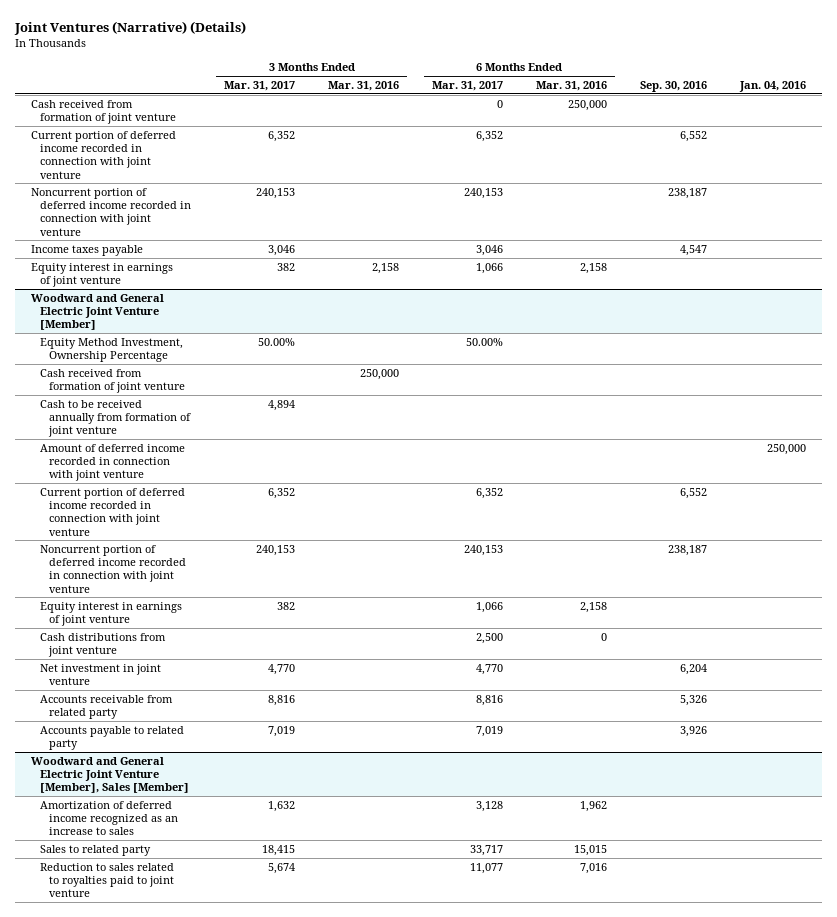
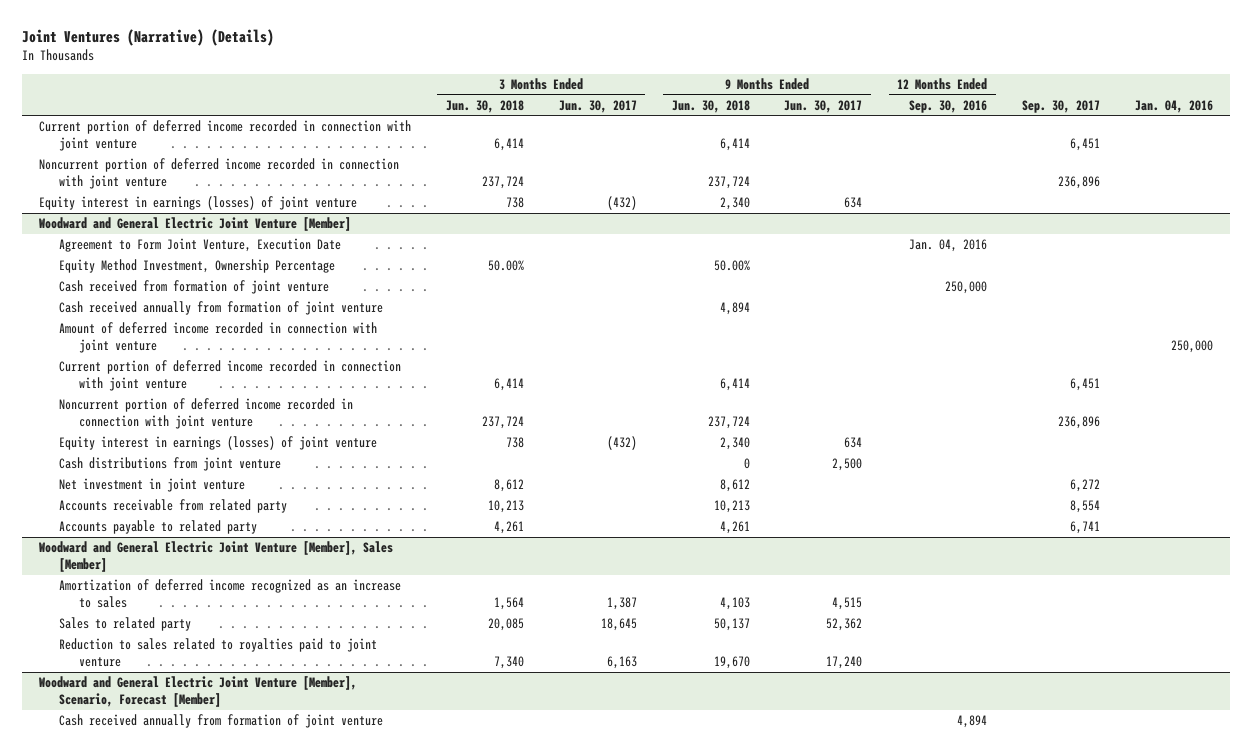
- | 3 Months Ended Mar. 31, 2017 | 3 Months Ended Mar. 31, 2016 | 6 Months Ended Mar. 31, 2017 | 6 Months Ended Mar. 31, 2016 | Sep. 30, 2016 | Jan. 04, 2016
+ | 3 Months Ended Jun. 30, 2018 | 3 Months Ended Jun. 30, 2017 | 9 Months Ended Jun. 30, 2018 | 9 Months Ended Jun. 30, 2017 | 12 Months Ended Sep. 30, 2016 | Sep. 30, 2017 | Jan. 04, 2016
- Cash received from formation of joint venture | | | 0 | 250,000 | |
- Income taxes payable | 3,046 | | 3,046 | | 4,547 |
- Equity interest in earnings of joint venture | 382 | 2,158 | 1,066 | 2,158 | |
+ Equity interest in earnings (losses) of joint venture | 738 | (432) | 2,340 | 634 | | |
@ Woodward and General Electric Joint Venture [Member]
+ Agreement to Form Joint Venture, Execution Date | | | | | Jan. 04, 2016 | |
- Cash to be received annually from formation of joint venture | 4,894 | | | | |
+ Cash received annually from formation of joint venture | | | 4,894 | | | |
- Equity interest in earnings of joint venture | 382 | | 1,066 | 2,158 | |
+ Equity interest in earnings (losses) of joint venture | 738 | (432) | 2,340 | 634 | | |
+ Woodward and General Electric Joint Venture [Member], Scenario, Forecast [Member]
+ Cash received annually from formation of joint venture | | | | | 4,894 | |

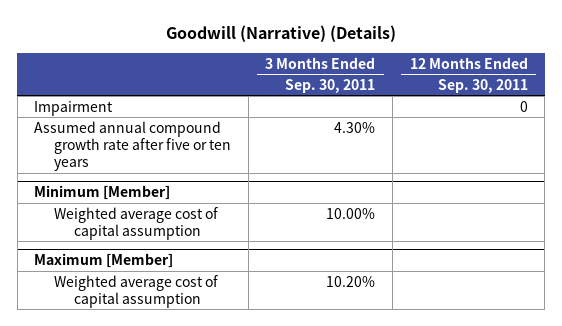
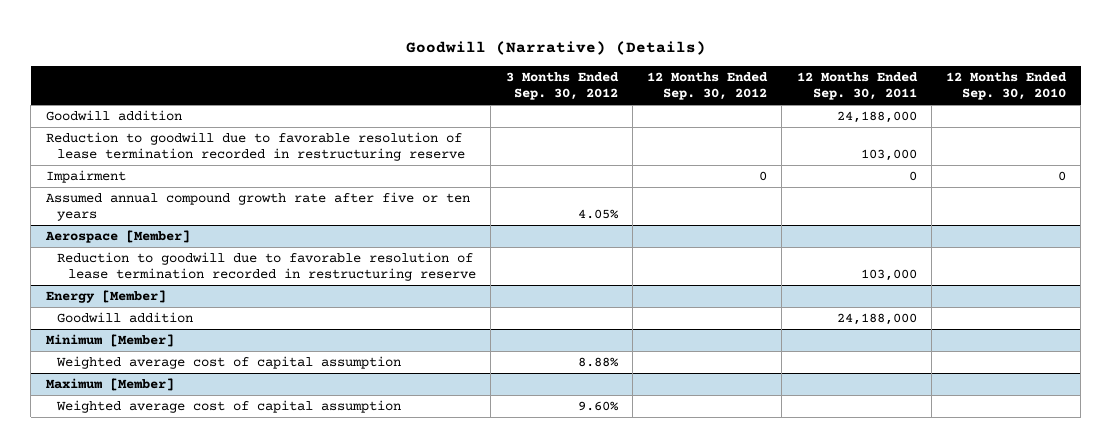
- | 3 Months Ended Sep. 30, 2011 | 12 Months Ended Sep. 30, 2011
+ | 3 Months Ended Sep. 30, 2012 | 12 Months Ended Sep. 30, 2012 | 12 Months Ended Sep. 30, 2011 | 12 Months Ended Sep. 30, 2010
+ Goodwill addition | | | 24,188,000 |
+ Reduction to goodwill due to favorable resolution of lease termination recorded in restructuring reserve | | | 103,000 |
+ Aerospace [Member]
+ Reduction to goodwill due to favorable resolution of lease termination recorded in restructuring reserve | | | 103,000 |
+ Energy [Member]
+ Goodwill addition | | | 24,188,000 |

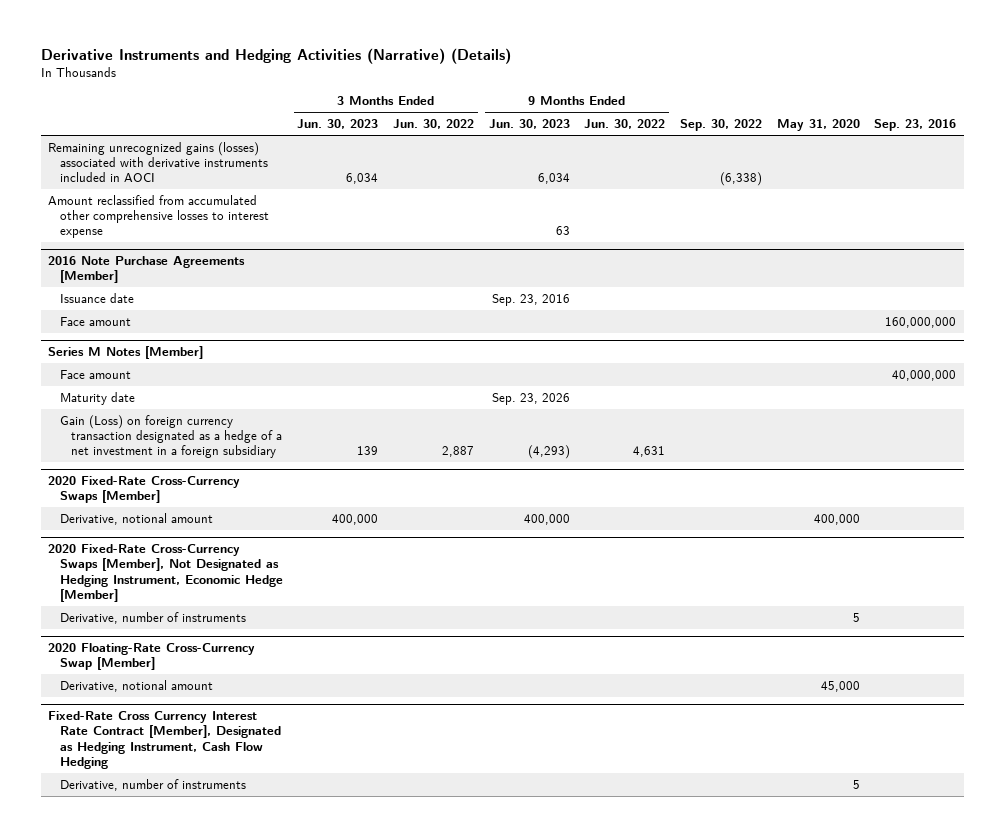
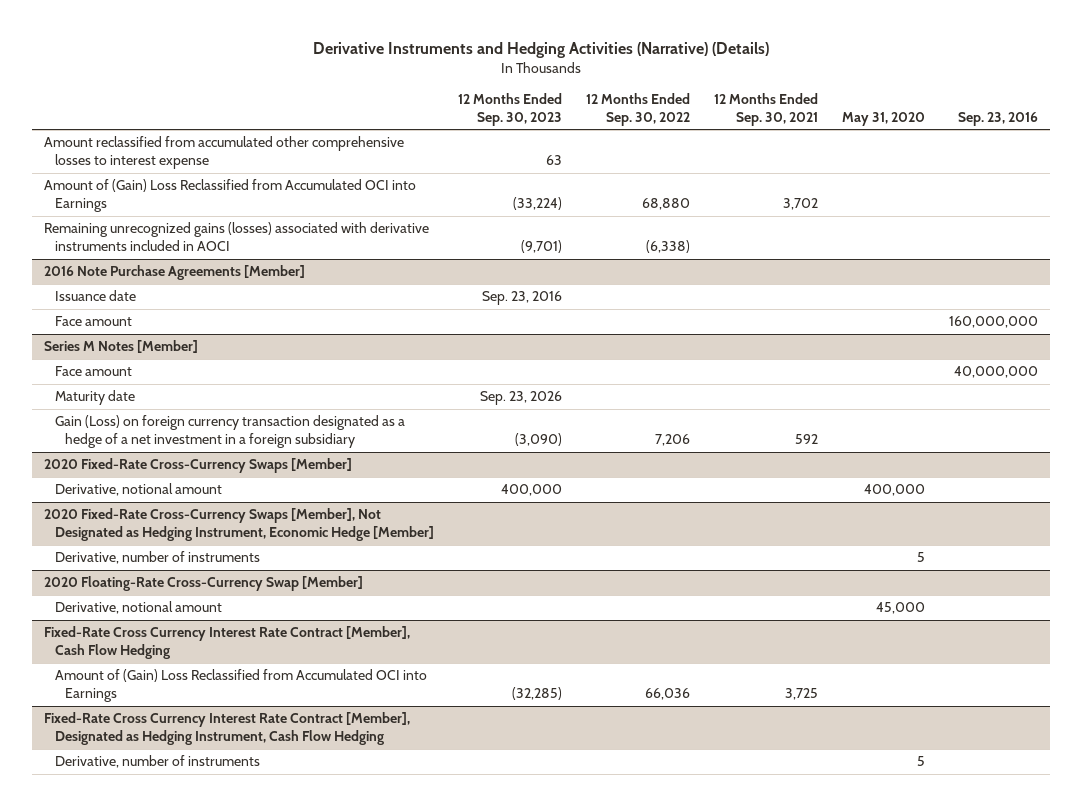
- | 3 Months Ended Jun. 30, 2023 | 3 Months Ended Jun. 30, 2022 | 9 Months Ended Jun. 30, 2023 | 9 Months Ended Jun. 30, 2022 | Sep. 30, 2022 | May 31, 2020 | Sep. 23, 2016
+ | 12 Months Ended Sep. 30, 2023 | 12 Months Ended Sep. 30, 2022 | 12 Months Ended Sep. 30, 2021 | May 31, 2020 | Sep. 23, 2016
+ Amount of (Gain) Loss Reclassified from Accumulated OCI into Earnings | (33,224) | 68,880 | 3,702 | |
moved down: Remaining unrecognized gains (losses) associated with derivative instruments included in AOCI | (9,701) | (6,338) | | |
+ Fixed-Rate Cross Currency Interest Rate Contract [Member], Cash Flow Hedging
+ Amount of (Gain) Loss Reclassified from Accumulated OCI into Earnings | (32,285) | 66,036 | 3,725 | |

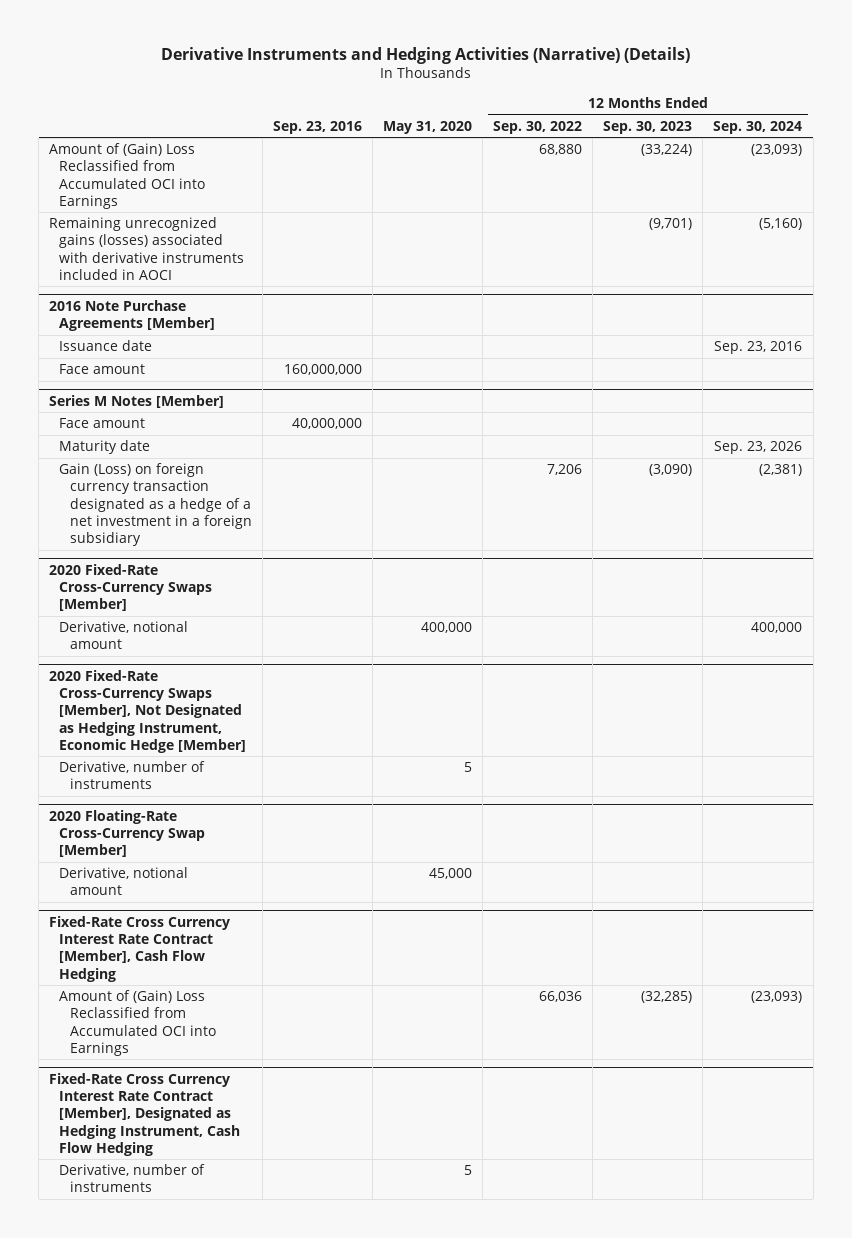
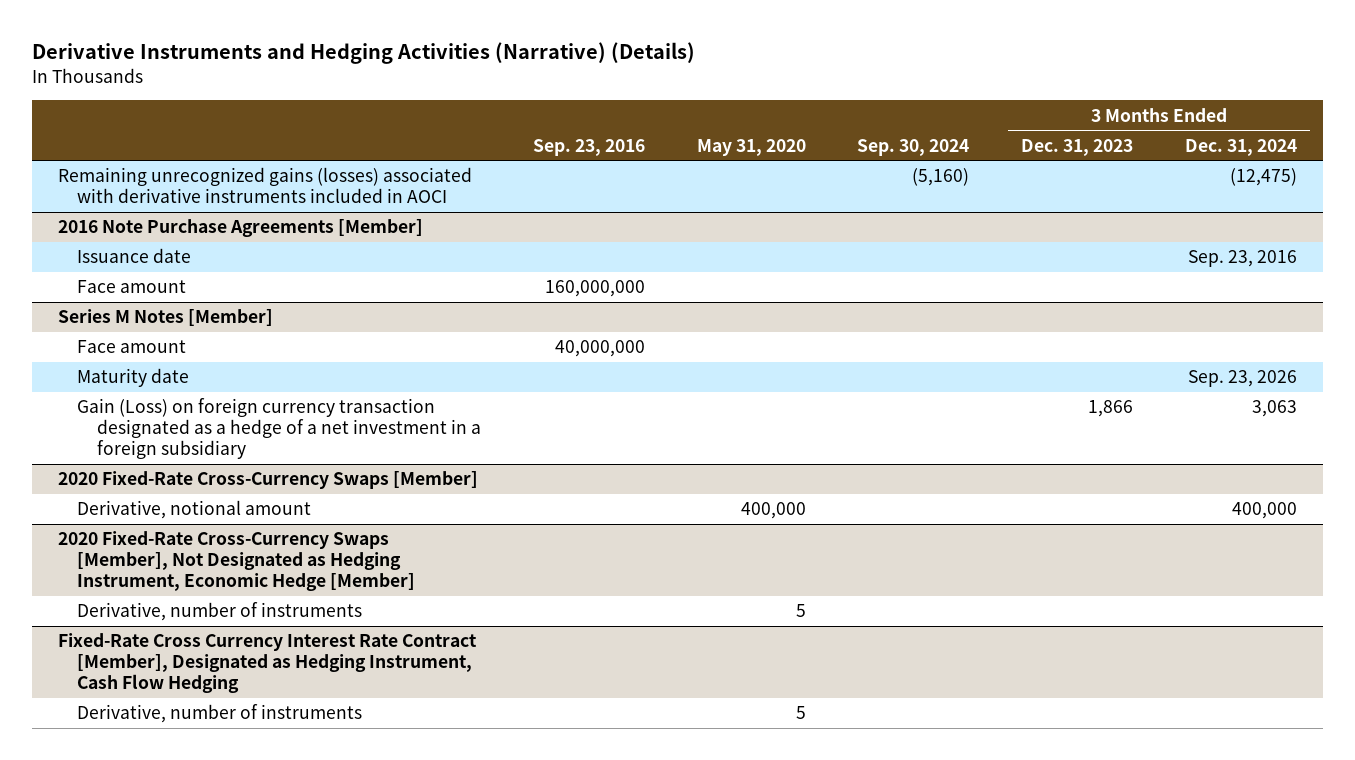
- | Sep. 23, 2016 | May 31, 2020 | 12 Months Ended Sep. 30, 2022 | 12 Months Ended Sep. 30, 2023 | 12 Months Ended Sep. 30, 2024
+ | Sep. 23, 2016 | May 31, 2020 | Sep. 30, 2024 | 3 Months Ended Dec. 31, 2023 | 3 Months Ended Dec. 31, 2024
- Amount of (Gain) Loss Reclassified from Accumulated OCI into Earnings | | | 68,880 | (33,224) | (23,093)
- 2020 Floating-Rate Cross-Currency Swap [Member]
- Derivative, notional amount | | 45,000 | | |
- Fixed-Rate Cross Currency Interest Rate Contract [Member], Cash Flow Hedging
- Amount of (Gain) Loss Reclassified from Accumulated OCI into Earnings | | | 66,036 | (32,285) | (23,093)

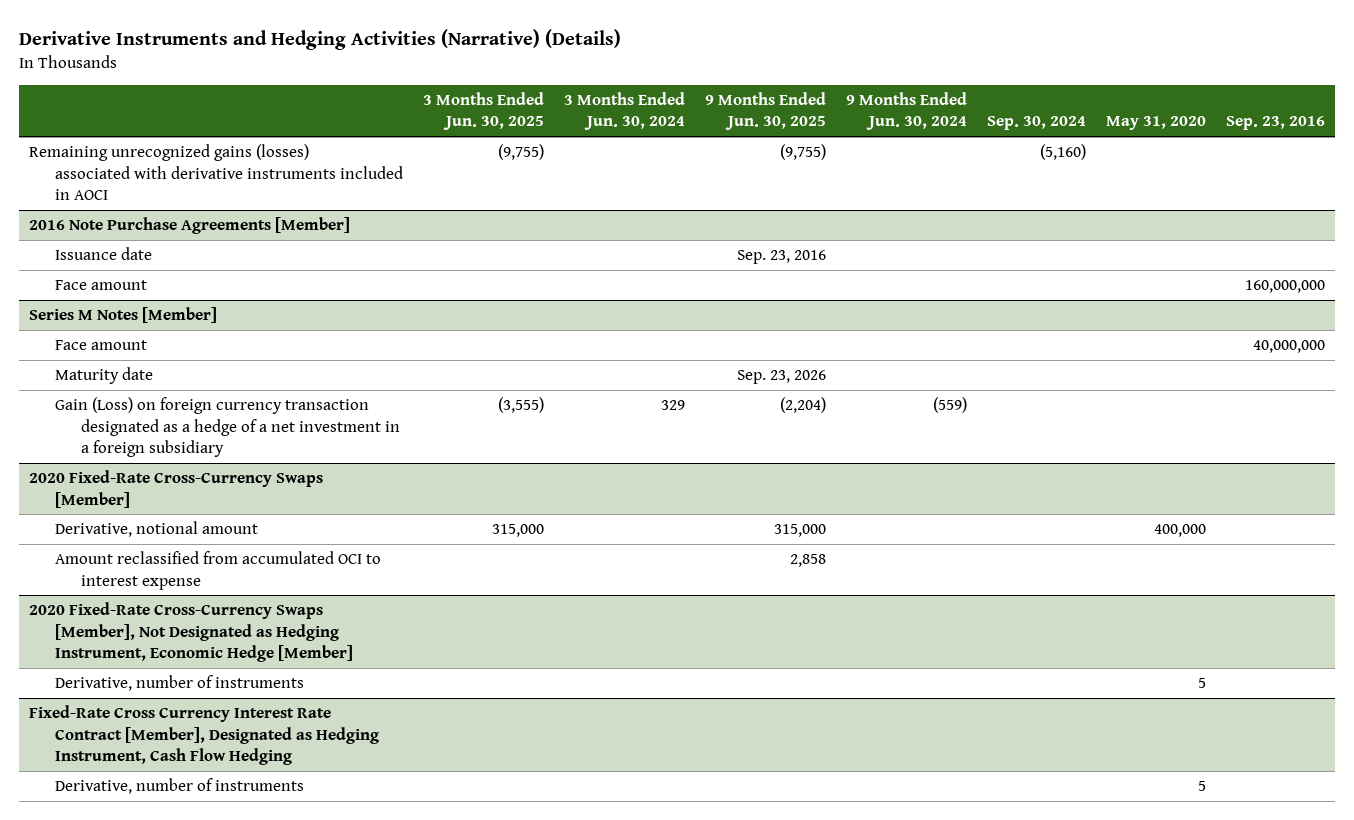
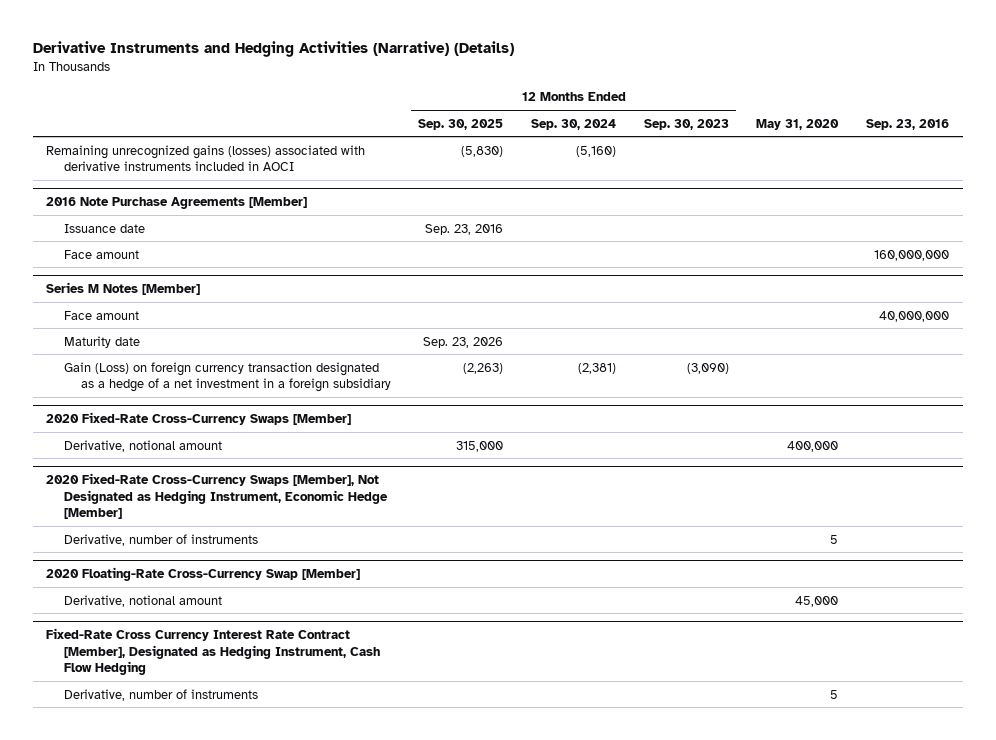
- | 3 Months Ended Jun. 30, 2025 | 3 Months Ended Jun. 30, 2024 | 9 Months Ended Jun. 30, 2025 | 9 Months Ended Jun. 30, 2024 | Sep. 30, 2024 | May 31, 2020 | Sep. 23, 2016
+ | 12 Months Ended Sep. 30, 2025 | 12 Months Ended Sep. 30, 2024 | 12 Months Ended Sep. 30, 2023 | May 31, 2020 | Sep. 23, 2016
@ 2020 Fixed-Rate Cross-Currency Swaps [Member]
- Amount reclassified from accumulated OCI to interest expense | | | 2,858 | | | |
+ 2020 Floating-Rate Cross-Currency Swap [Member]
+ Derivative, notional amount | | | | 45,000 |

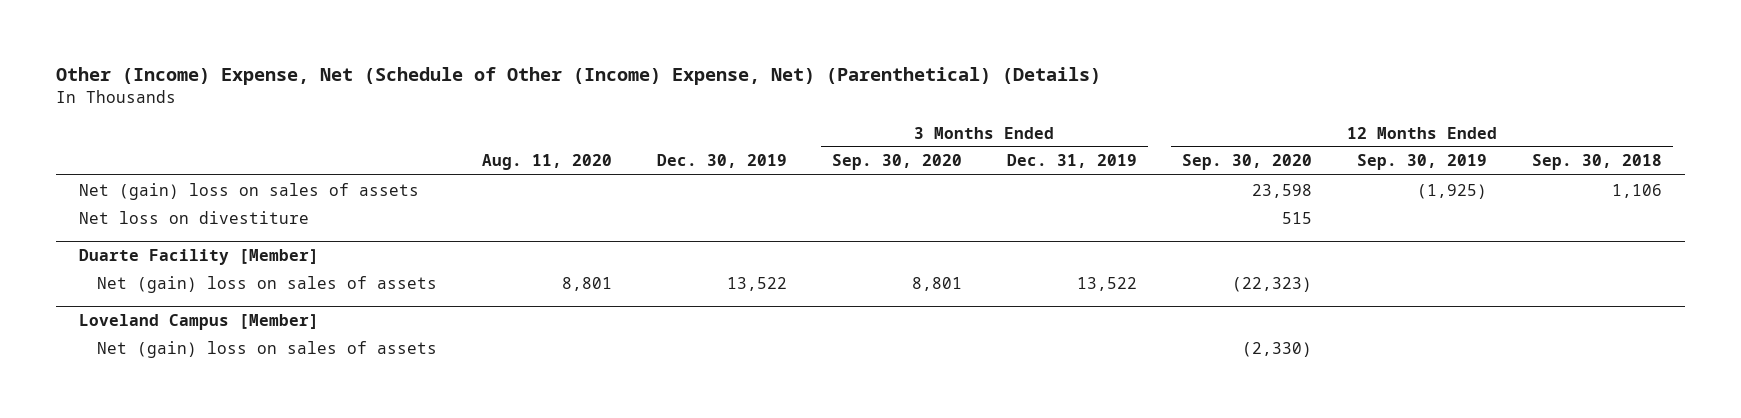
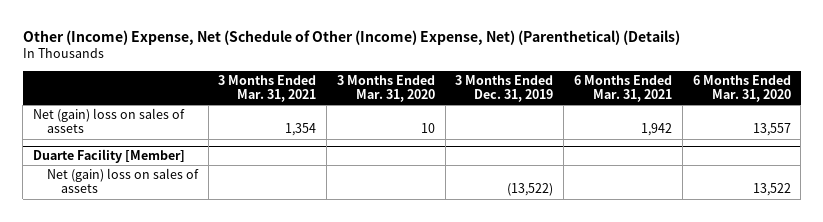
- | Aug. 11, 2020 | Dec. 30, 2019 | 3 Months Ended Sep. 30, 2020 | 3 Months Ended Dec. 31, 2019 | 12 Months Ended Sep. 30, 2020 | 12 Months Ended Sep. 30, 2019 | 12 Months Ended Sep. 30, 2018
+ | 3 Months Ended Mar. 31, 2021 | 3 Months Ended Mar. 31, 2020 | 3 Months Ended Dec. 31, 2019 | 6 Months Ended Mar. 31, 2021 | 6 Months Ended Mar. 31, 2020
- Net loss on divestiture | | | | | 515 | |
@ Duarte Facility [Member]
- Net (gain) loss on sales of assets | 8,801 | 13,522 | 8,801 | 13,522 | (22,323) | |
- Loveland Campus [Member]
- Net (gain) loss on sales of assets | | | | | (2,330) | |
@ Duarte Facility [Member]
+ Net (gain) loss on sales of assets | | | (13,522) | | 13,522

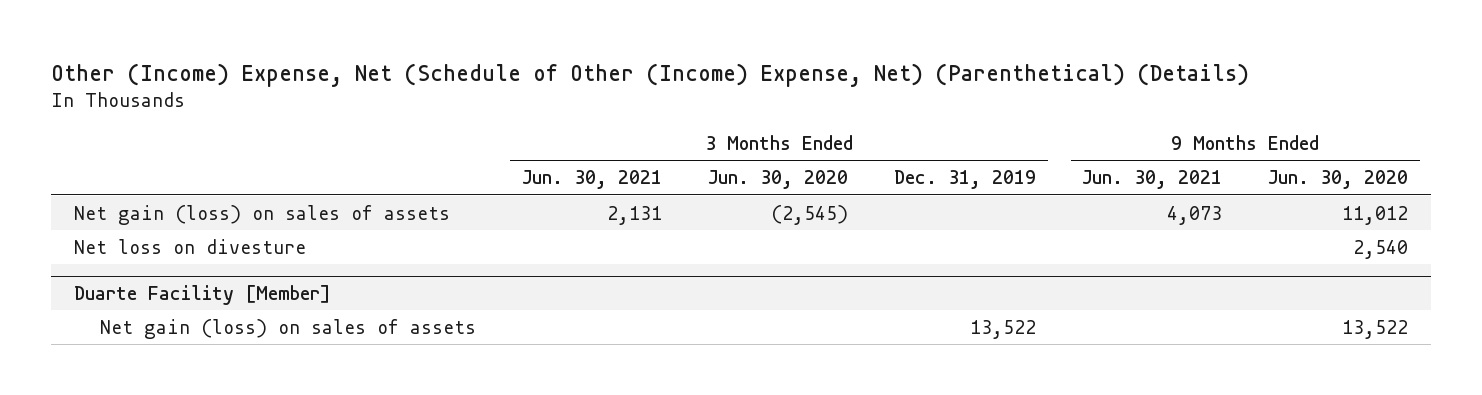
- | 3 Months Ended Mar. 31, 2021 | 3 Months Ended Mar. 31, 2020 | 3 Months Ended Dec. 31, 2019 | 6 Months Ended Mar. 31, 2021 | 6 Months Ended Mar. 31, 2020
+ | 3 Months Ended Jun. 30, 2021 | 3 Months Ended Jun. 30, 2020 | 3 Months Ended Dec. 31, 2019 | 9 Months Ended Jun. 30, 2021 | 9 Months Ended Jun. 30, 2020
- Net (gain) loss on sales of assets | 1,354 | 10 | | 1,942 | 13,557
+ Net gain (loss) on sales of assets | 2,131 | (2,545) | | 4,073 | 11,012
+ Net loss on divesture | | | | | 2,540
@ Duarte Facility [Member]
- Net (gain) loss on sales of assets | | | (13,522) | | 13,522
+ Net gain (loss) on sales of assets | | | 13,522 | | 13,522

